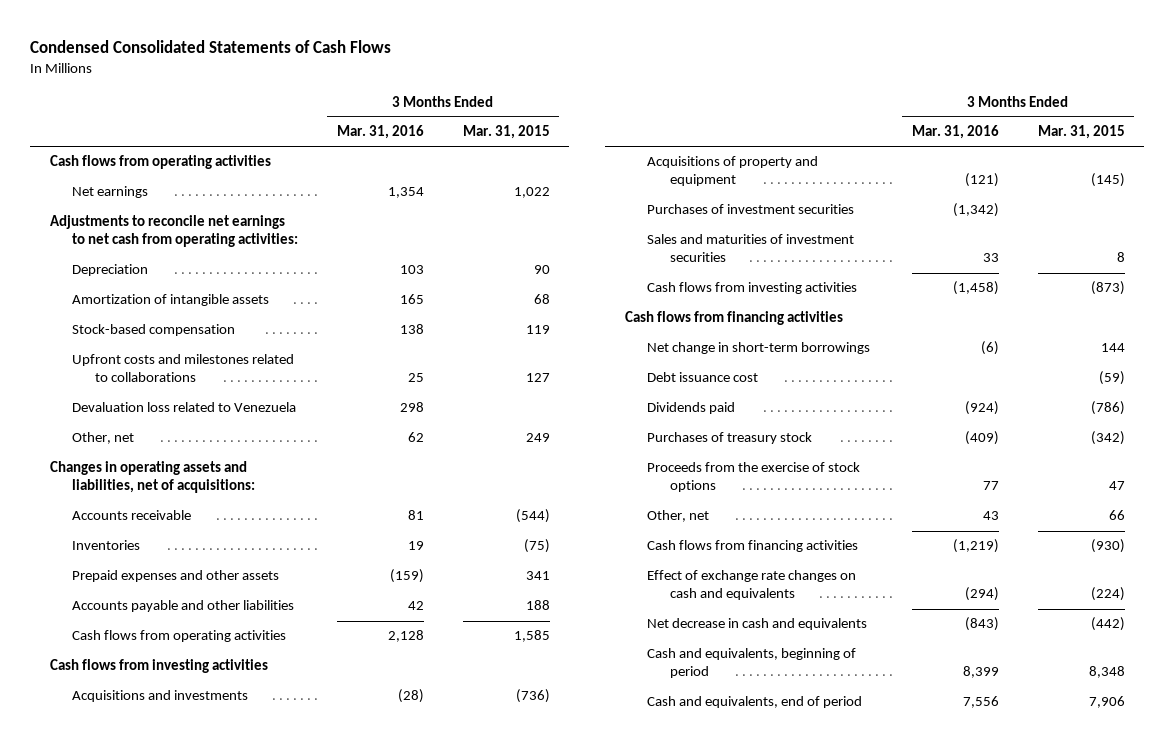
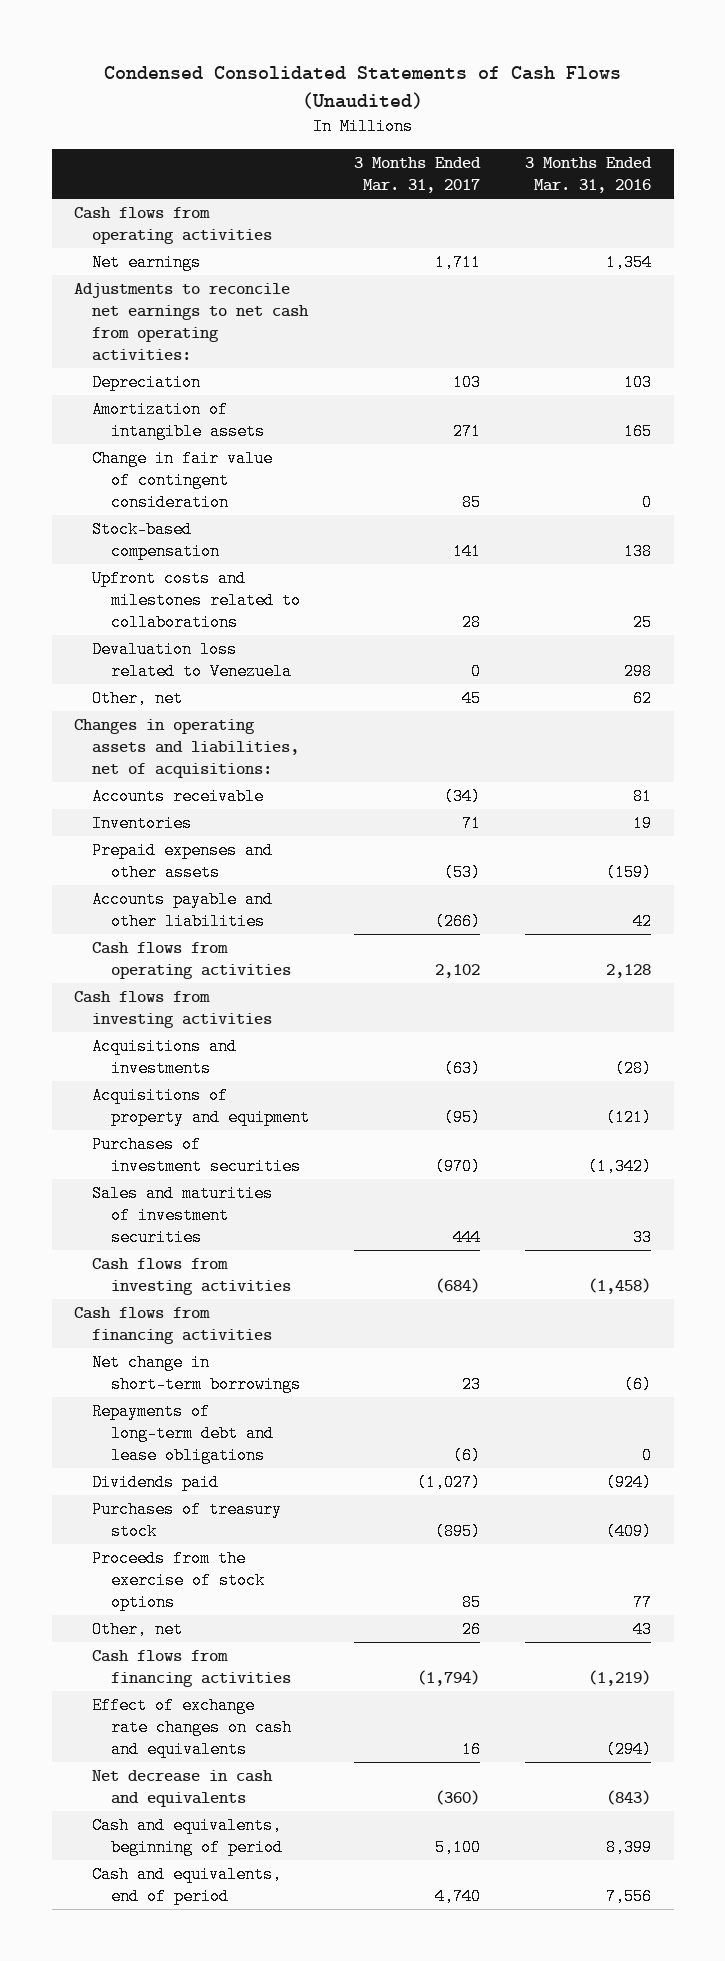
- Condensed Consolidated Statements of Cash Flows
+ Condensed Consolidated Statements of Cash Flows (Unaudited)
- | 3 Months Ended Mar. 31, 2016 | 3 Months Ended Mar. 31, 2015
+ | 3 Months Ended Mar. 31, 2017 | 3 Months Ended Mar. 31, 2016
+ Change in fair value of contingent consideration | 85 | 0
- Debt issuance cost | | (59)
+ Repayments of long-term debt and lease obligations | (6) | 0

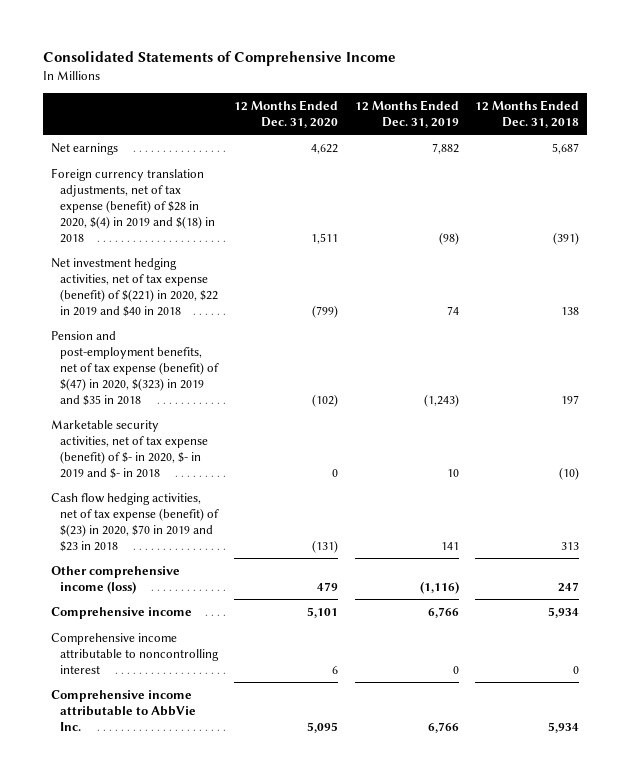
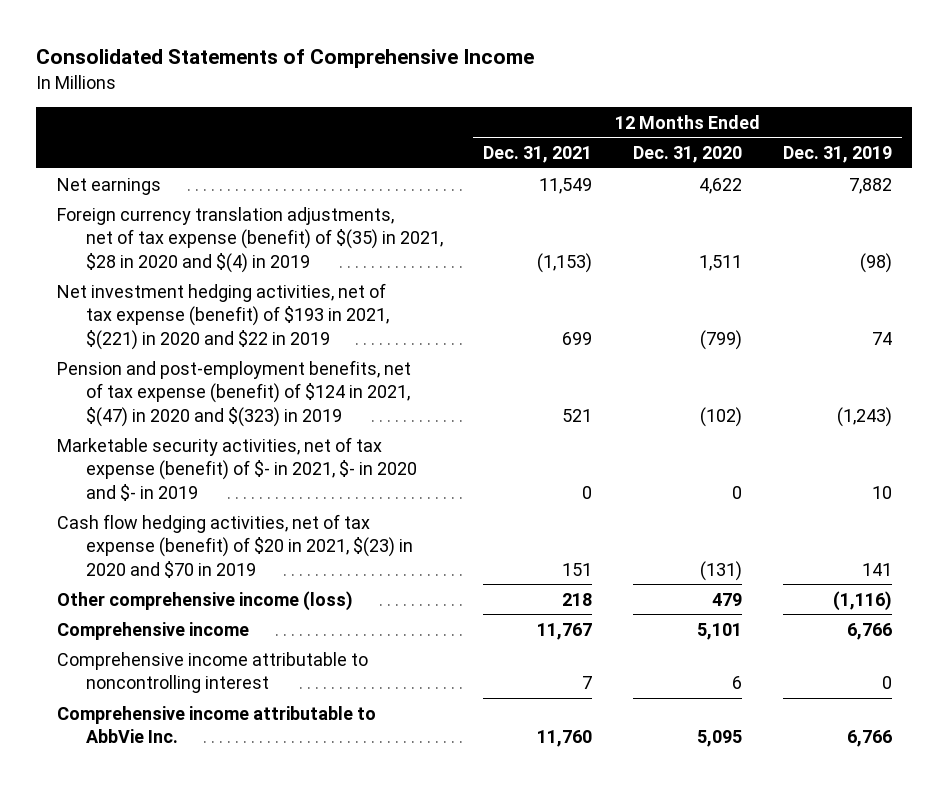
- | 12 Months Ended Dec. 31, 2020 | 12 Months Ended Dec. 31, 2019 | 12 Months Ended Dec. 31, 2018
+ | 12 Months Ended Dec. 31, 2021 | 12 Months Ended Dec. 31, 2020 | 12 Months Ended Dec. 31, 2019
- Foreign currency translation adjustments, net of tax expense (benefit) of $28 in 2020, $(4) in 2019 and $(18) in 2018 | 1,511 | (98) | (391)
- Net investment hedging activities, net of tax expense (benefit) of $(221) in 2020, $22 in 2019 and $40 in 2018 | (799) | 74 | 138
- Pension and post-employment benefits, net of tax expense (benefit) of $(47) in 2020, $(323) in 2019 and $35 in 2018 | (102) | (1,243) | 197
- Marketable security activities, net of tax expense (benefit) of $- in 2020, $- in 2019 and $- in 2018 | 0 | 10 | (10)
- Cash flow hedging activities, net of tax expense (benefit) of $(23) in 2020, $70 in 2019 and $23 in 2018 | (131) | 141 | 313
+ Foreign currency translation adjustments, net of tax expense (benefit) of $(35) in 2021, $28 in 2020 and $(4) in 2019 | (1,153) | 1,511 | (98)
+ Net investment hedging activities, net of tax expense (benefit) of $193 in 2021, $(221) in 2020 and $22 in 2019 | 699 | (799) | 74
+ Pension and post-employment benefits, net of tax expense (benefit) of $124 in 2021, $(47) in 2020 and $(323) in 2019 | 521 | (102) | (1,243)
+ Marketable security activities, net of tax expense (benefit) of $- in 2021, $- in 2020 and $- in 2019 | 0 | 0 | 10
+ Cash flow hedging activities, net of tax expense (benefit) of $20 in 2021, $(23) in 2020 and $70 in 2019 | 151 | (131) | 141

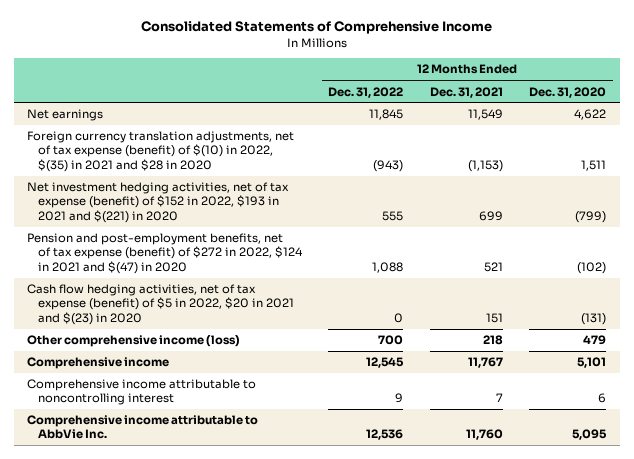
- | 12 Months Ended Dec. 31, 2021 | 12 Months Ended Dec. 31, 2020 | 12 Months Ended Dec. 31, 2019
+ | 12 Months Ended Dec. 31, 2022 | 12 Months Ended Dec. 31, 2021 | 12 Months Ended Dec. 31, 2020
- Foreign currency translation adjustments, net of tax expense (benefit) of $(35) in 2021, $28 in 2020 and $(4) in 2019 | (1,153) | 1,511 | (98)
- Net investment hedging activities, net of tax expense (benefit) of $193 in 2021, $(221) in 2020 and $22 in 2019 | 699 | (799) | 74
- Pension and post-employment benefits, net of tax expense (benefit) of $124 in 2021, $(47) in 2020 and $(323) in 2019 | 521 | (102) | (1,243)
- Marketable security activities, net of tax expense (benefit) of $- in 2021, $- in 2020 and $- in 2019 | 0 | 0 | 10
- Cash flow hedging activities, net of tax expense (benefit) of $20 in 2021, $(23) in 2020 and $70 in 2019 | 151 | (131) | 141
+ Foreign currency translation adjustments, net of tax expense (benefit) of $(10) in 2022, $(35) in 2021 and $28 in 2020 | (943) | (1,153) | 1,511
+ Net investment hedging activities, net of tax expense (benefit) of $152 in 2022, $193 in 2021 and $(221) in 2020 | 555 | 699 | (799)
+ Pension and post-employment benefits, net of tax expense (benefit) of $272 in 2022, $124 in 2021 and $(47) in 2020 | 1,088 | 521 | (102)
+ Cash flow hedging activities, net of tax expense (benefit) of $5 in 2022, $20 in 2021 and $(23) in 2020 | 0 | 151 | (131)

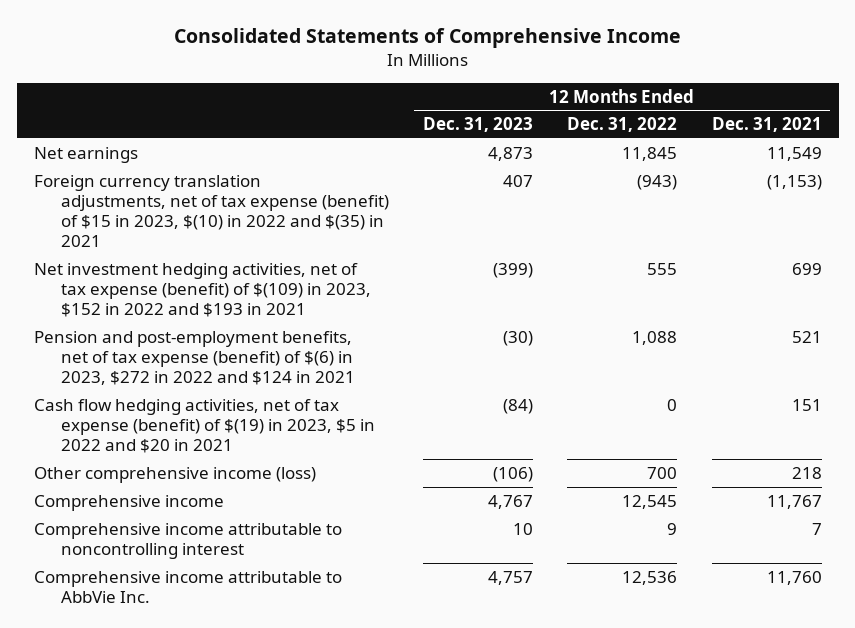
- | 12 Months Ended Dec. 31, 2022 | 12 Months Ended Dec. 31, 2021 | 12 Months Ended Dec. 31, 2020
+ | 12 Months Ended Dec. 31, 2023 | 12 Months Ended Dec. 31, 2022 | 12 Months Ended Dec. 31, 2021
- Foreign currency translation adjustments, net of tax expense (benefit) of $(10) in 2022, $(35) in 2021 and $28 in 2020 | (943) | (1,153) | 1,511
- Net investment hedging activities, net of tax expense (benefit) of $152 in 2022, $193 in 2021 and $(221) in 2020 | 555 | 699 | (799)
- Pension and post-employment benefits, net of tax expense (benefit) of $272 in 2022, $124 in 2021 and $(47) in 2020 | 1,088 | 521 | (102)
- Cash flow hedging activities, net of tax expense (benefit) of $5 in 2022, $20 in 2021 and $(23) in 2020 | 0 | 151 | (131)
+ Foreign currency translation adjustments, net of tax expense (benefit) of $15 in 2023, $(10) in 2022 and $(35) in 2021 | 407 | (943) | (1,153)
+ Net investment hedging activities, net of tax expense (benefit) of $(109) in 2023, $152 in 2022 and $193 in 2021 | (399) | 555 | 699
+ Pension and post-employment benefits, net of tax expense (benefit) of $(6) in 2023, $272 in 2022 and $124 in 2021 | (30) | 1,088 | 521
+ Cash flow hedging activities, net of tax expense (benefit) of $(19) in 2023, $5 in 2022 and $20 in 2021 | (84) | 0 | 151

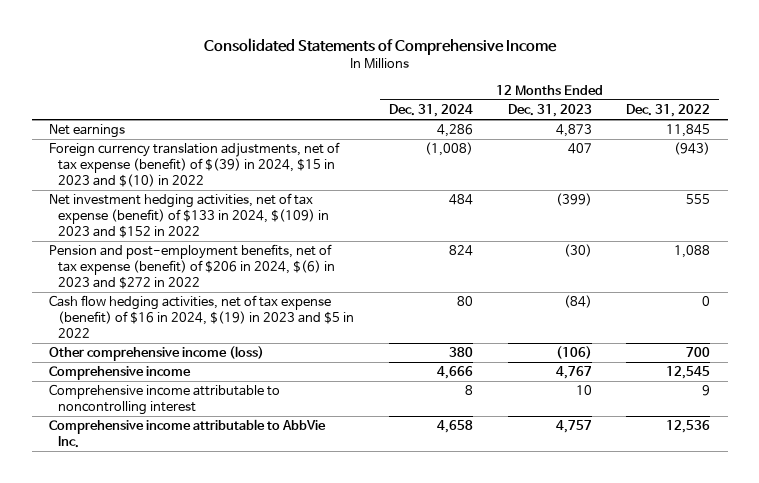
- | 12 Months Ended Dec. 31, 2023 | 12 Months Ended Dec. 31, 2022 | 12 Months Ended Dec. 31, 2021
+ | 12 Months Ended Dec. 31, 2024 | 12 Months Ended Dec. 31, 2023 | 12 Months Ended Dec. 31, 2022
- Foreign currency translation adjustments, net of tax expense (benefit) of $15 in 2023, $(10) in 2022 and $(35) in 2021 | 407 | (943) | (1,153)
- Net investment hedging activities, net of tax expense (benefit) of $(109) in 2023, $152 in 2022 and $193 in 2021 | (399) | 555 | 699
- Pension and post-employment benefits, net of tax expense (benefit) of $(6) in 2023, $272 in 2022 and $124 in 2021 | (30) | 1,088 | 521
- Cash flow hedging activities, net of tax expense (benefit) of $(19) in 2023, $5 in 2022 and $20 in 2021 | (84) | 0 | 151
+ Foreign currency translation adjustments, net of tax expense (benefit) of $(39) in 2024, $15 in 2023 and $(10) in 2022 | (1,008) | 407 | (943)
+ Net investment hedging activities, net of tax expense (benefit) of $133 in 2024, $(109) in 2023 and $152 in 2022 | 484 | (399) | 555
+ Pension and post-employment benefits, net of tax expense (benefit) of $206 in 2024, $(6) in 2023 and $272 in 2022 | 824 | (30) | 1,088
+ Cash flow hedging activities, net of tax expense (benefit) of $16 in 2024, $(19) in 2023 and $5 in 2022 | 80 | (84) | 0

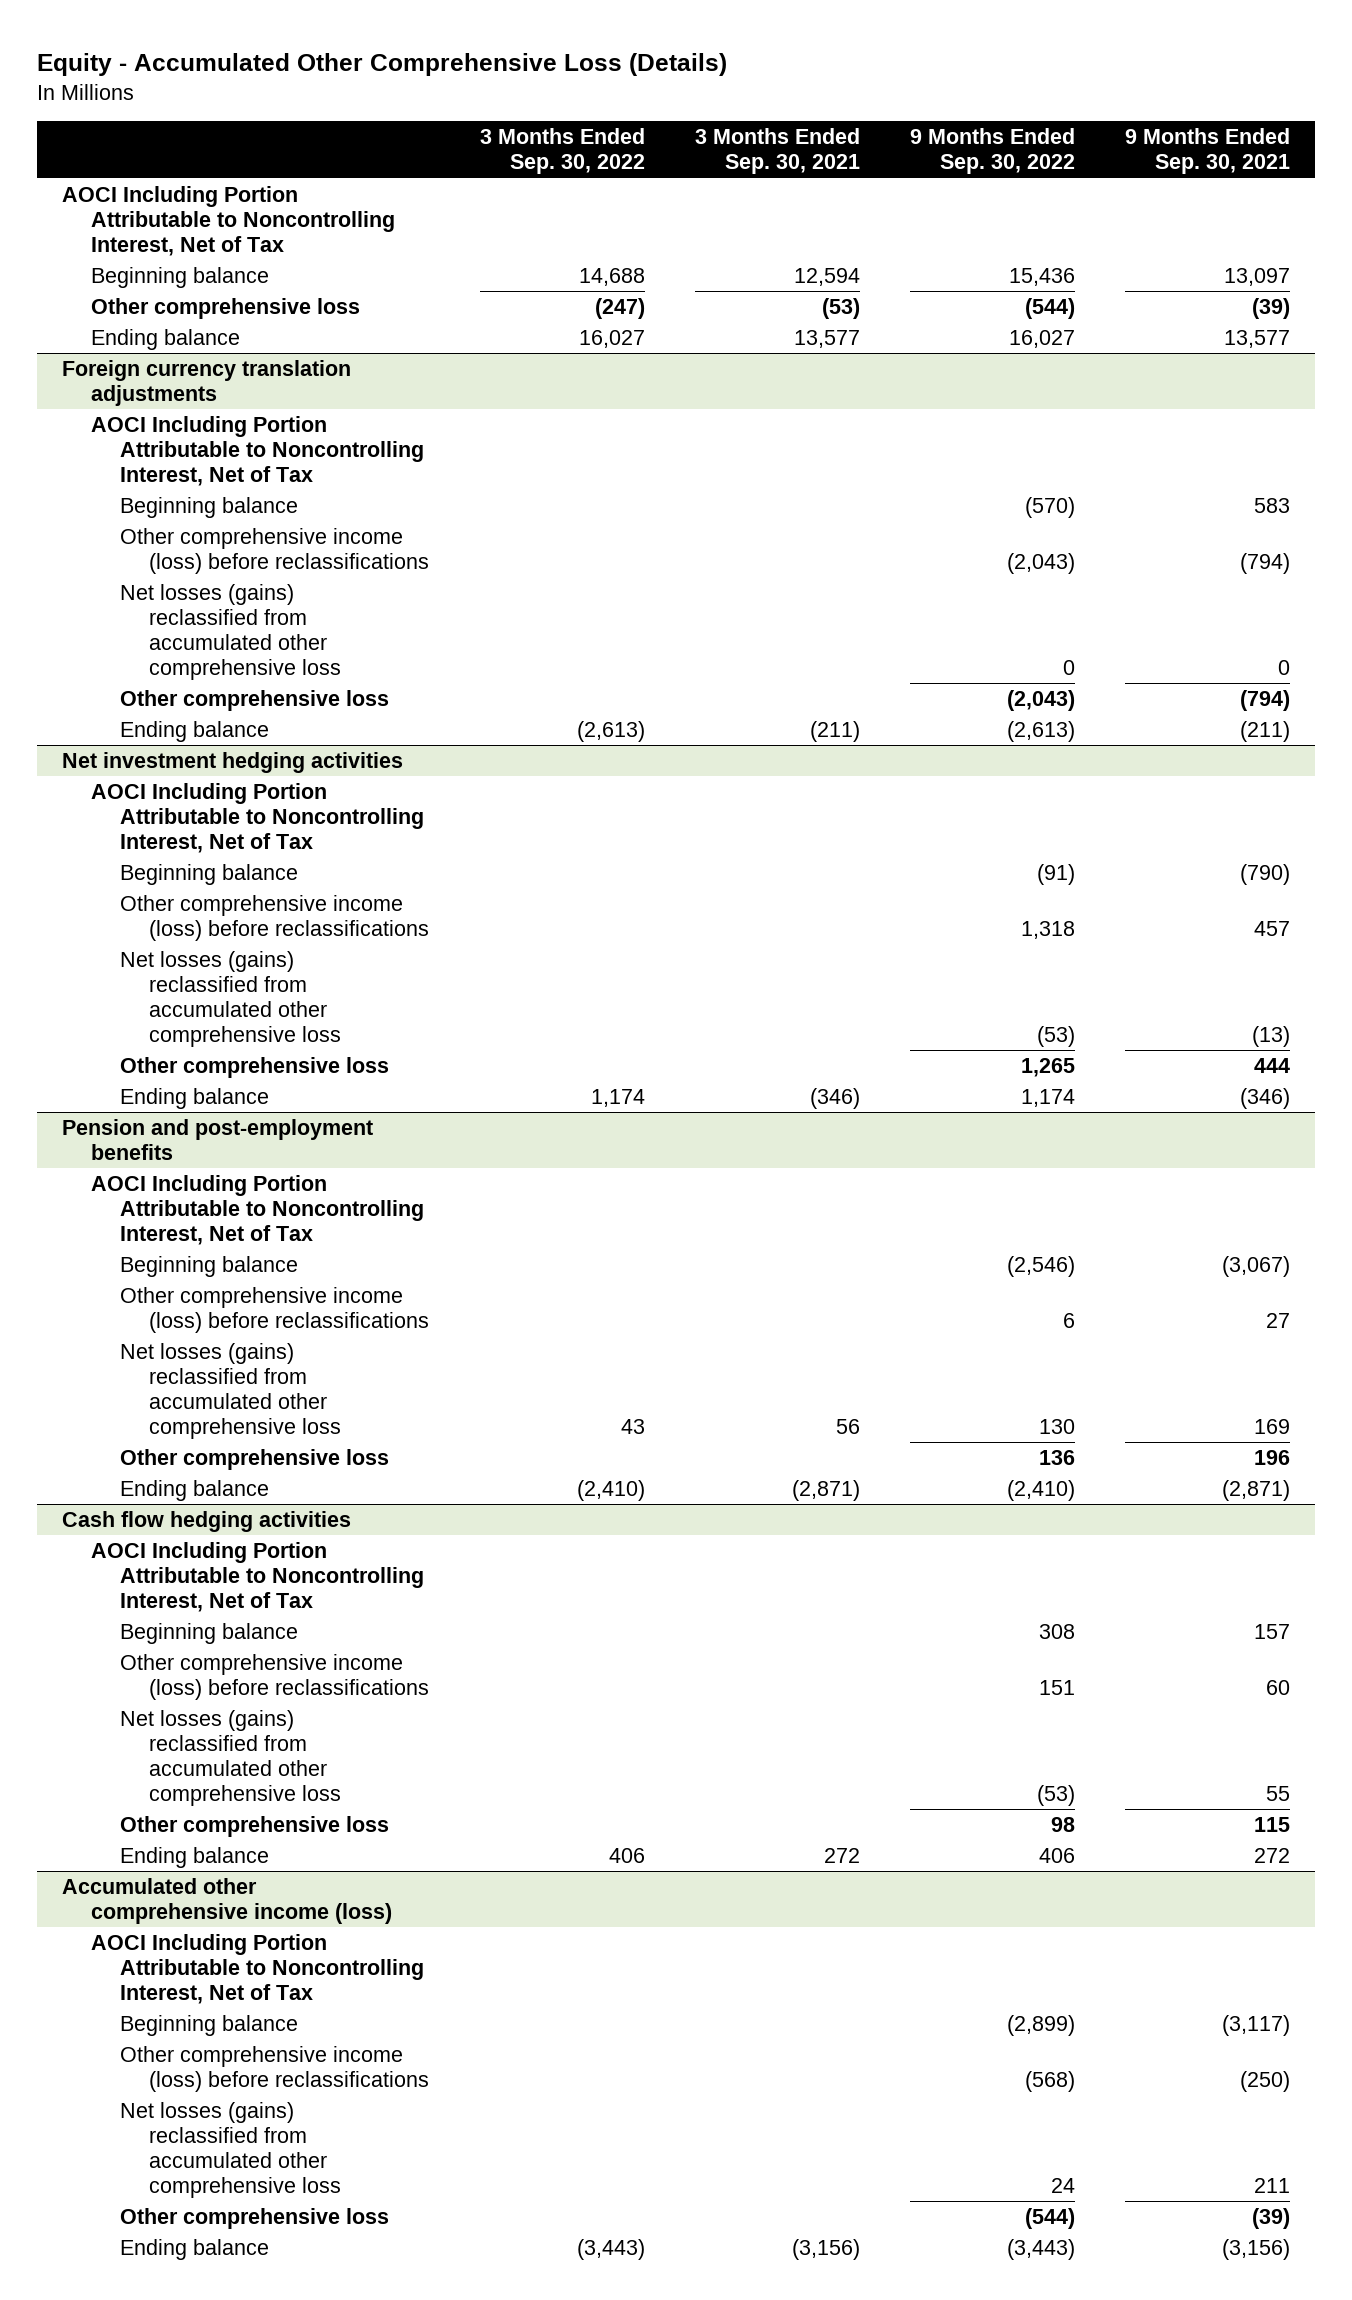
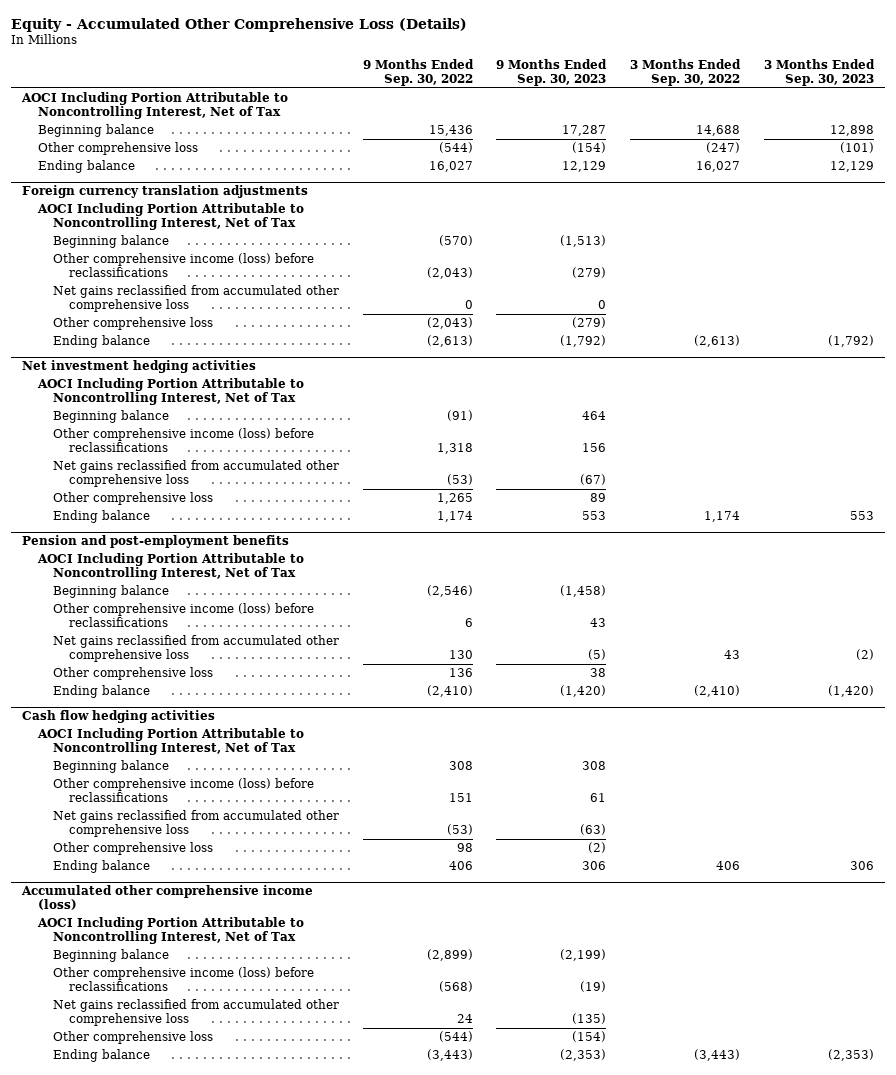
- | 3 Months Ended Sep. 30, 2022 | 3 Months Ended Sep. 30, 2021 | 9 Months Ended Sep. 30, 2022 | 9 Months Ended Sep. 30, 2021
+ | 9 Months Ended Sep. 30, 2022 | 9 Months Ended Sep. 30, 2023 | 3 Months Ended Sep. 30, 2022 | 3 Months Ended Sep. 30, 2023
@ Foreign currency translation adjustments
- Net losses (gains) reclassified from accumulated other comprehensive loss | | | 0 | 0
+ Net gains reclassified from accumulated other comprehensive loss | 0 | 0 | |
@ Net investment hedging activities
- Net losses (gains) reclassified from accumulated other comprehensive loss | | | (53) | (13)
+ Net gains reclassified from accumulated other comprehensive loss | (53) | (67) | |
@ Pension and post-employment benefits
- Net losses (gains) reclassified from accumulated other comprehensive loss | 43 | 56 | 130 | 169
+ Net gains reclassified from accumulated other comprehensive loss | 130 | (5) | 43 | (2)
@ Cash flow hedging activities
- Net losses (gains) reclassified from accumulated other comprehensive loss | | | (53) | 55
+ Net gains reclassified from accumulated other comprehensive loss | (53) | (63) | |
@ Accumulated other comprehensive income (loss)
- Net losses (gains) reclassified from accumulated other comprehensive loss | | | 24 | 211
+ Net gains reclassified from accumulated other comprehensive loss | 24 | (135) | |

